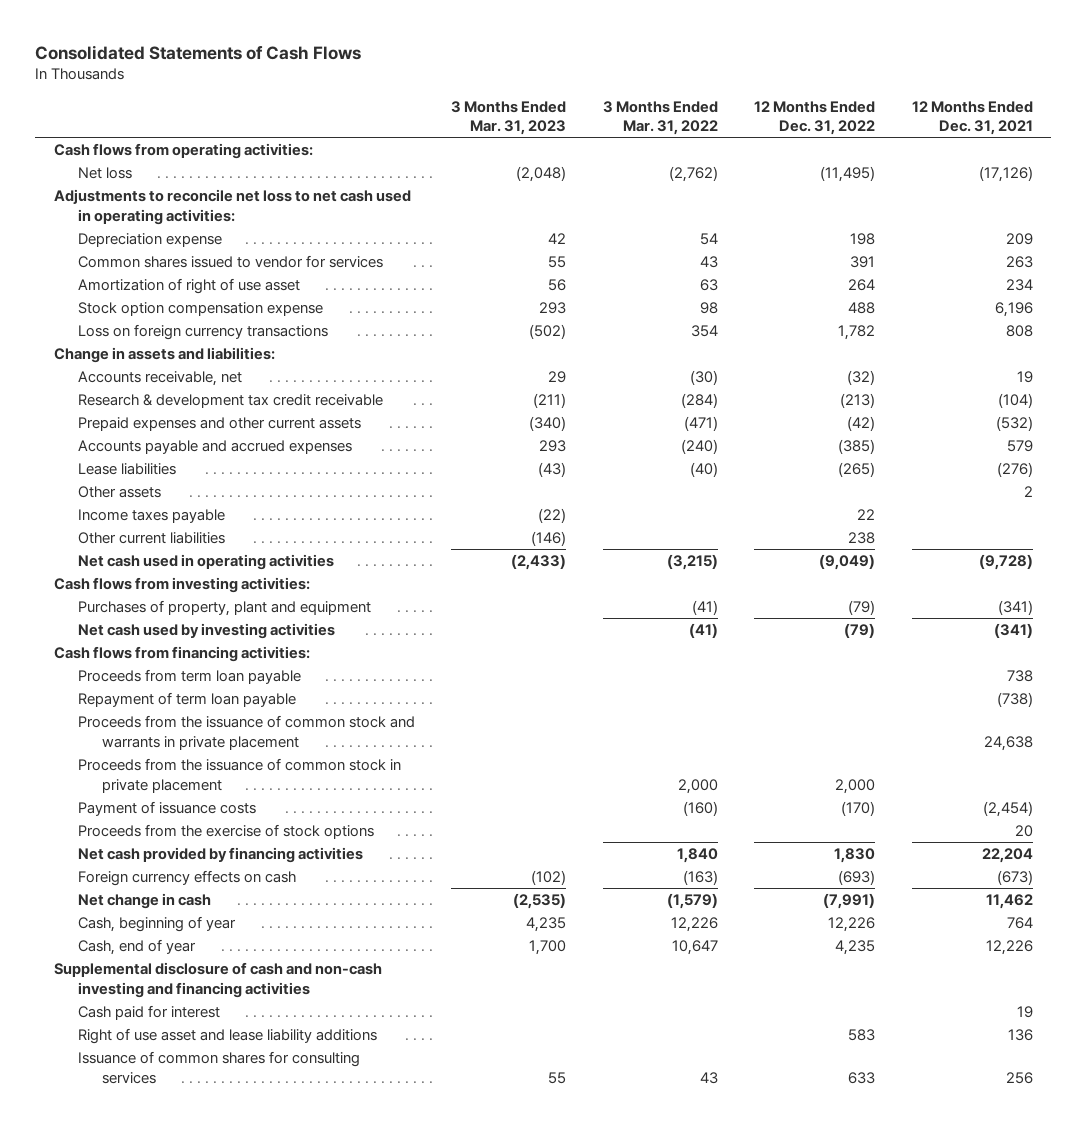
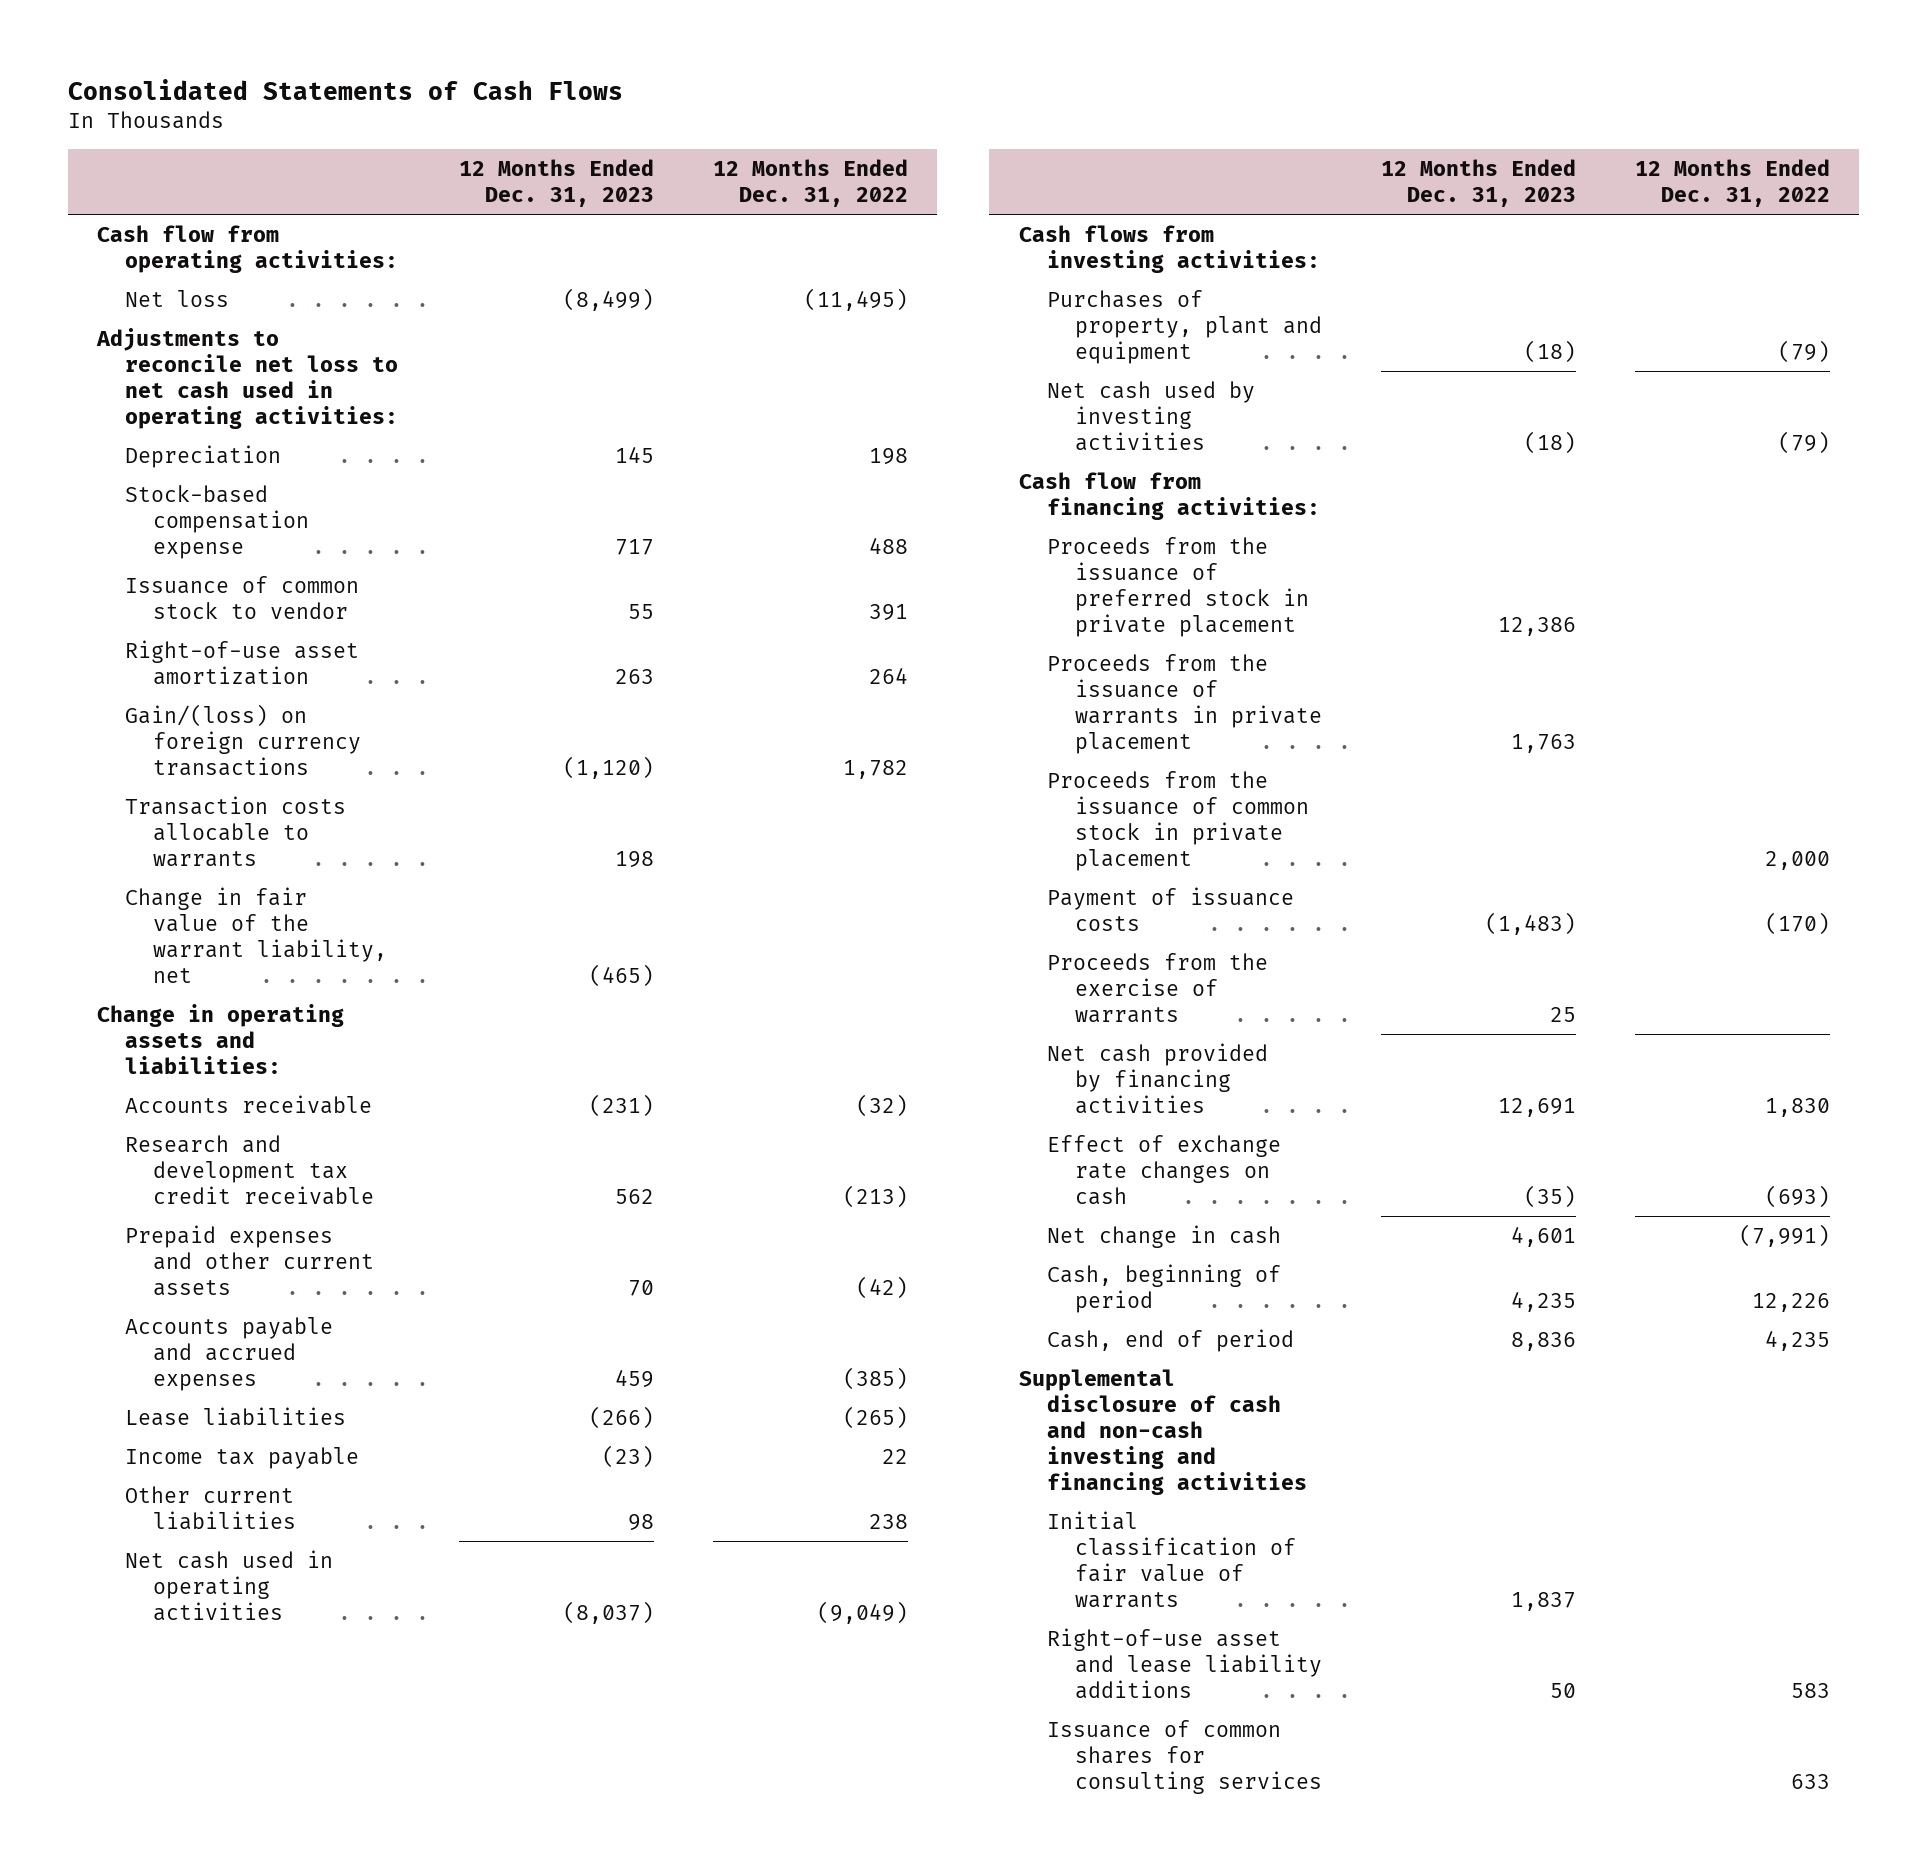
- | 3 Months Ended Mar. 31, 2023 | 3 Months Ended Mar. 31, 2022 | 12 Months Ended Dec. 31, 2022 | 12 Months Ended Dec. 31, 2021
+ | 12 Months Ended Dec. 31, 2023 | 12 Months Ended Dec. 31, 2022
- Cash flows from operating activities:
+ Cash flow from operating activities:
- Depreciation expense | 42 | 54 | 198 | 209
- Common shares issued to vendor for services | 55 | 43 | 391 | 263
- Amortization of right of use asset | 56 | 63 | 264 | 234
- Stock option compensation expense | 293 | 98 | 488 | 6,196
- Loss on foreign currency transactions | (502) | 354 | 1,782 | 808
- Change in assets and liabilities:
- Accounts receivable, net | 29 | (30) | (32) | 19
- Research & development tax credit receivable | (211) | (284) | (213) | (104)
+ Depreciation | 145 | 198
+ Stock-based compensation expense | 717 | 488
+ Issuance of common stock to vendor | 55 | 391
+ Right-of-use asset amortization | 263 | 264
+ Gain/(loss) on foreign currency transactions | (1,120) | 1,782
+ Transaction costs allocable to warrants | 198 |
+ Change in fair value of the warrant liability, net | (465) |
+ Change in operating assets and liabilities:
+ Accounts receivable | (231) | (32)
+ Research and development tax credit receivable | 562 | (213)
- Other assets | | | | 2
- Income taxes payable | (22) | | 22 |
+ Income tax payable | (23) | 22
- Cash flows from financing activities:
- Proceeds from term loan payable | | | | 738
- Repayment of term loan payable | | | | (738)
- Proceeds from the issuance of common stock and warrants in private placement | | | | 24,638
+ Cash flow from financing activities:
+ Proceeds from the issuance of preferred stock in private placement | 12,386 |
+ Proceeds from the issuance of warrants in private placement | 1,763 |
- Proceeds from the exercise of stock options | | | | 20
+ Proceeds from the exercise of warrants | 25 |
- Foreign currency effects on cash | (102) | (163) | (693) | (673)
+ Effect of exchange rate changes on cash | (35) | (693)
- Cash, beginning of year | 4,235 | 12,226 | 12,226 | 764
- Cash, end of year | 1,700 | 10,647 | 4,235 | 12,226
+ Cash, beginning of period | 4,235 | 12,226
+ Cash, end of period | 8,836 | 4,235
- Cash paid for interest | | | | 19
- Right of use asset and lease liability additions | | | 583 | 136
+ Initial classification of fair value of warrants | 1,837 |
+ Right-of-use asset and lease liability additions | 50 | 583

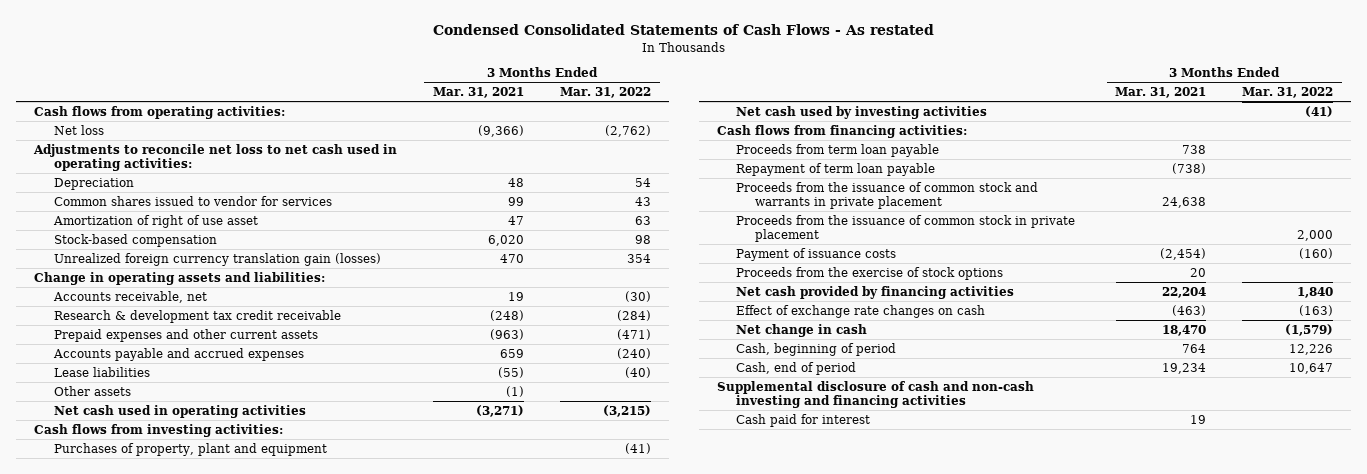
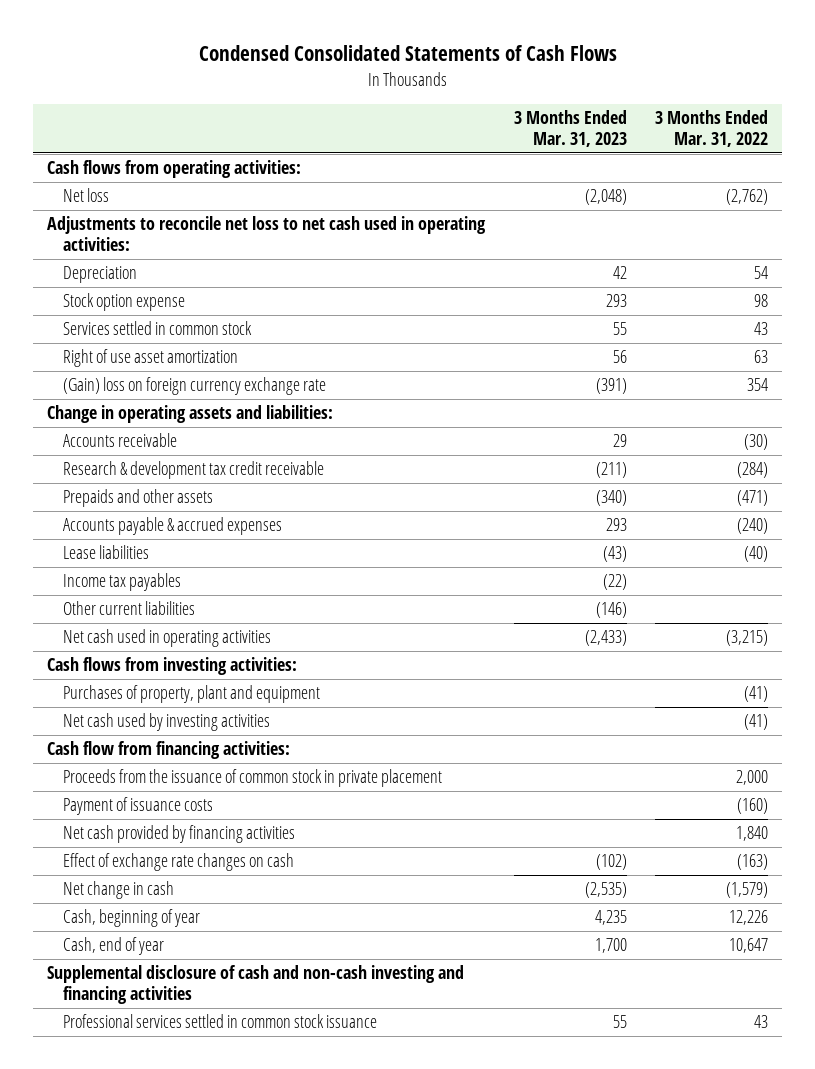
- Condensed Consolidated Statements of Cash Flows - As restated
+ Condensed Consolidated Statements of Cash Flows
- | 3 Months Ended Mar. 31, 2021 | 3 Months Ended Mar. 31, 2022
+ | 3 Months Ended Mar. 31, 2023 | 3 Months Ended Mar. 31, 2022
- Common shares issued to vendor for services | 99 | 43
- Amortization of right of use asset | 47 | 63
- Stock-based compensation | 6,020 | 98
- Unrealized foreign currency translation gain (losses) | 470 | 354
+ Stock option expense | 293 | 98
+ Services settled in common stock | 55 | 43
+ Right of use asset amortization | 56 | 63
+ (Gain) loss on foreign currency exchange rate | (391) | 354
- Accounts receivable, net | 19 | (30)
+ Accounts receivable | 29 | (30)
- Prepaid expenses and other current assets | (963) | (471)
- Accounts payable and accrued expenses | 659 | (240)
+ Prepaids and other assets | (340) | (471)
+ Accounts payable & accrued expenses | 293 | (240)
- Other assets | (1) |
+ Income tax payables | (22) |
+ Other current liabilities | (146) |
- Cash flows from financing activities:
- Proceeds from term loan payable | 738 |
- Repayment of term loan payable | (738) |
- Proceeds from the issuance of common stock and warrants in private placement | 24,638 |
+ Cash flow from financing activities:
- Proceeds from the exercise of stock options | 20 |
- Cash, beginning of period | 764 | 12,226
- Cash, end of period | 19,234 | 10,647
+ Cash, beginning of year | 4,235 | 12,226
+ Cash, end of year | 1,700 | 10,647
- Cash paid for interest | 19 |
+ Professional services settled in common stock issuance | 55 | 43

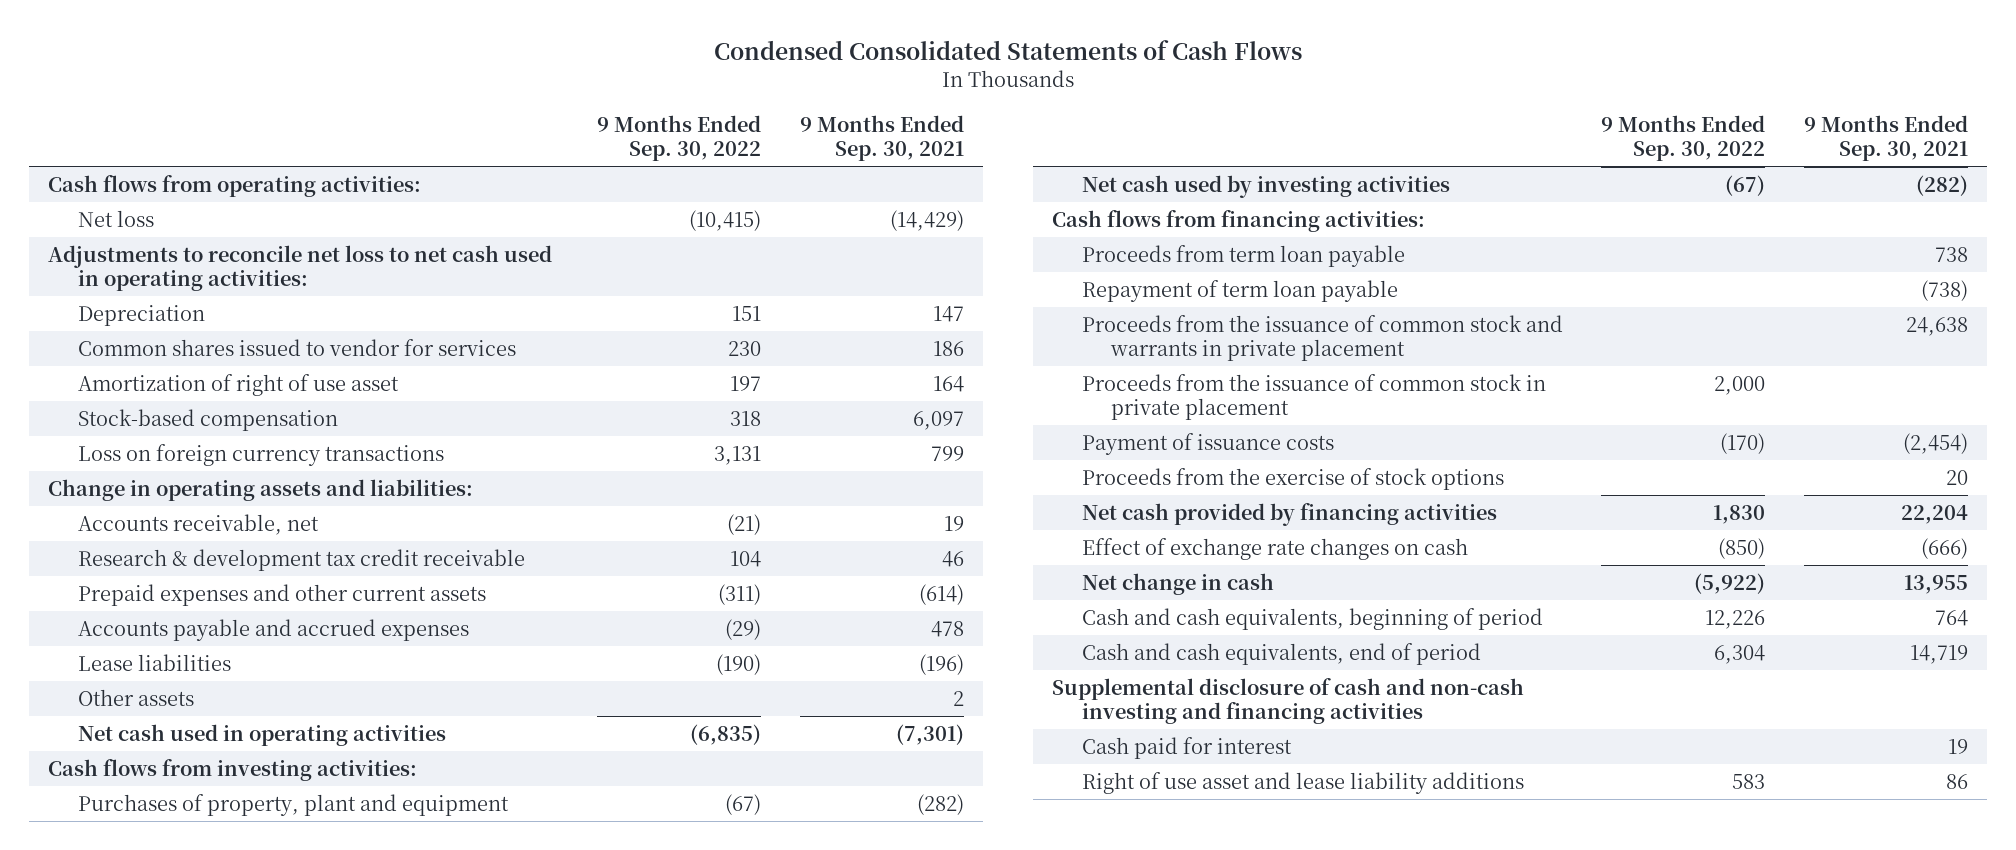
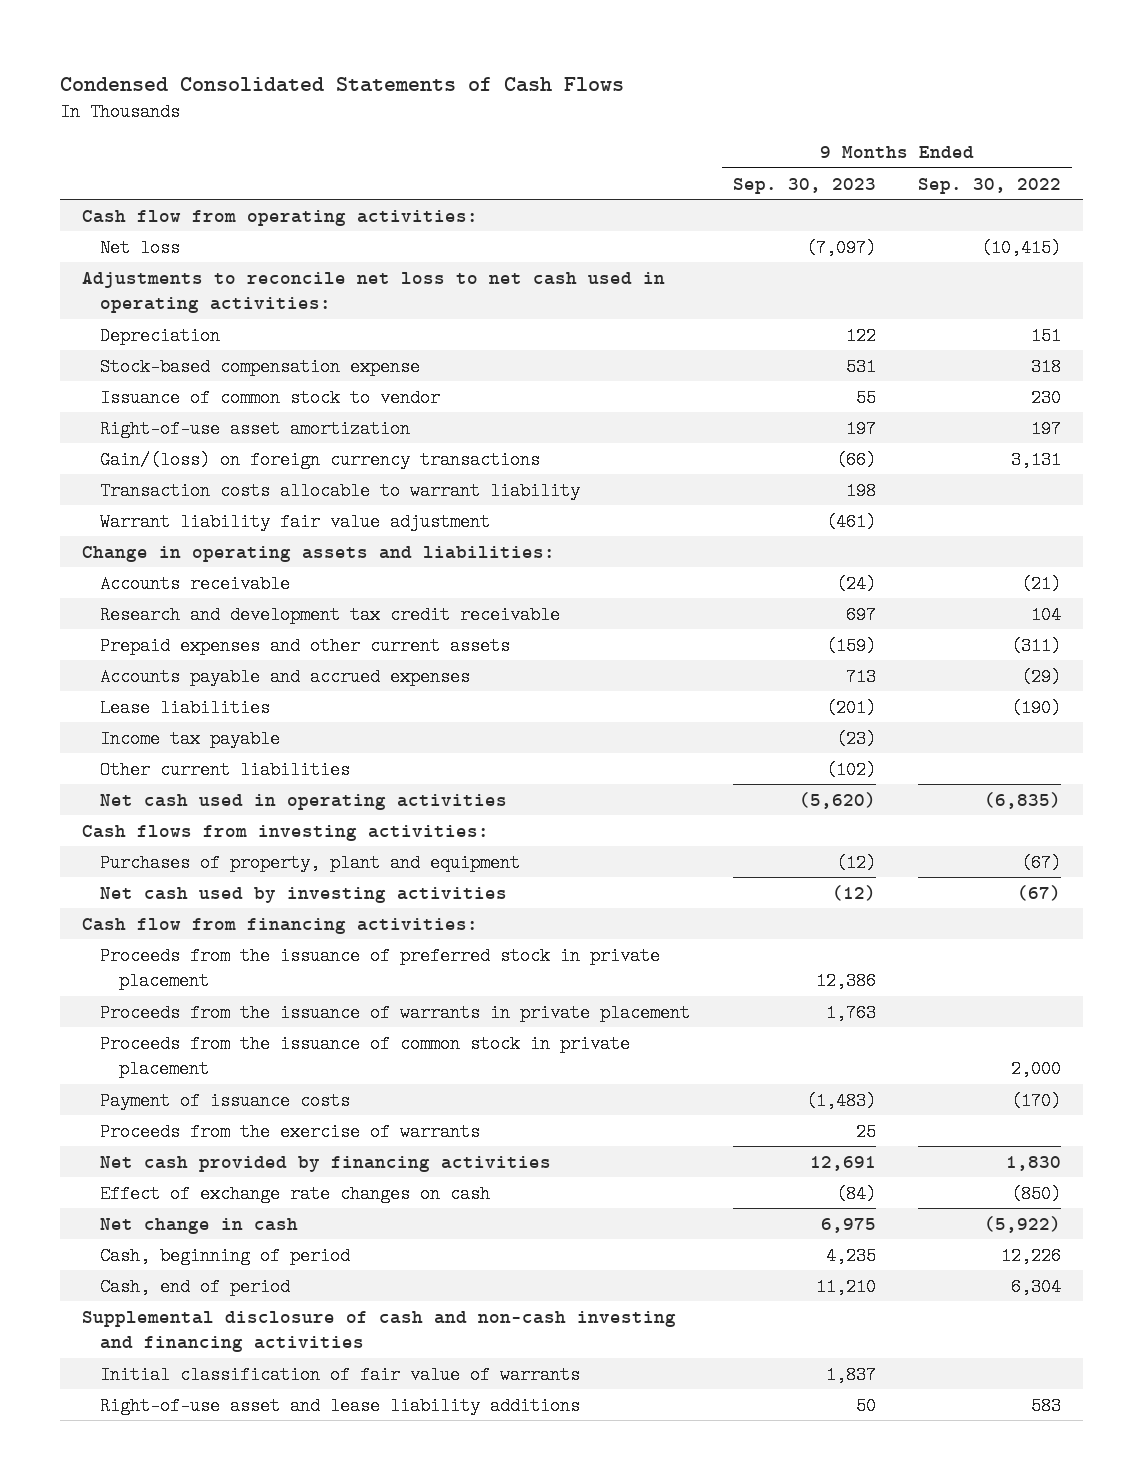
- | 9 Months Ended Sep. 30, 2022 | 9 Months Ended Sep. 30, 2021
+ | 9 Months Ended Sep. 30, 2023 | 9 Months Ended Sep. 30, 2022
- Cash flows from operating activities:
+ Cash flow from operating activities:
- Common shares issued to vendor for services | 230 | 186
- Amortization of right of use asset | 197 | 164
- Stock-based compensation | 318 | 6,097
- Loss on foreign currency transactions | 3,131 | 799
+ Stock-based compensation expense | 531 | 318
+ Issuance of common stock to vendor | 55 | 230
+ Right-of-use asset amortization | 197 | 197
+ Gain/(loss) on foreign currency transactions | (66) | 3,131
+ Transaction costs allocable to warrant liability | 198 |
+ Warrant liability fair value adjustment | (461) |
- Accounts receivable, net | (21) | 19
- Research & development tax credit receivable | 104 | 46
+ Accounts receivable | (24) | (21)
+ Research and development tax credit receivable | 697 | 104
- Other assets | | 2
+ Income tax payable | (23) |
+ Other current liabilities | (102) |
- Cash flows from financing activities:
- Proceeds from term loan payable | | 738
- Repayment of term loan payable | | (738)
- Proceeds from the issuance of common stock and warrants in private placement | | 24,638
+ Cash flow from financing activities:
+ Proceeds from the issuance of preferred stock in private placement | 12,386 |
+ Proceeds from the issuance of warrants in private placement | 1,763 |
- Proceeds from the exercise of stock options | | 20
+ Proceeds from the exercise of warrants | 25 |
- Cash and cash equivalents, beginning of period | 12,226 | 764
- Cash and cash equivalents, end of period | 6,304 | 14,719
+ Cash, beginning of period | 4,235 | 12,226
+ Cash, end of period | 11,210 | 6,304
- Cash paid for interest | | 19
- Right of use asset and lease liability additions | 583 | 86
+ Initial classification of fair value of warrants | 1,837 |
+ Right-of-use asset and lease liability additions | 50 | 583

